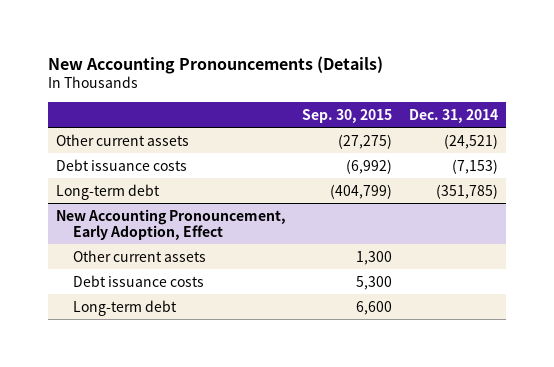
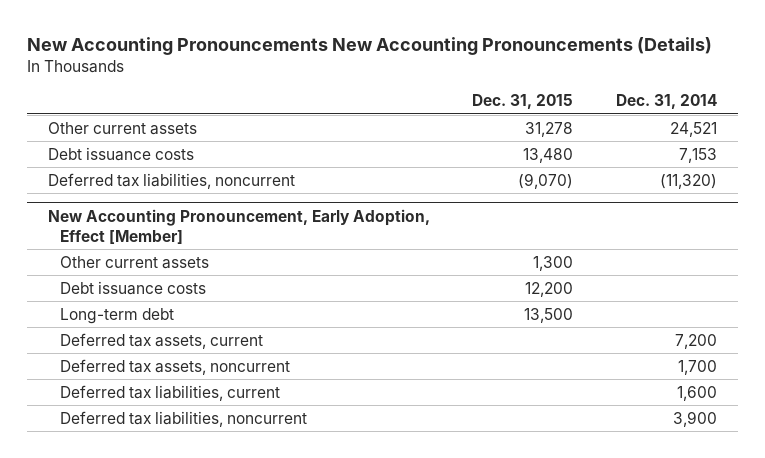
- New Accounting Pronouncements (Details)
+ New Accounting Pronouncements New Accounting Pronouncements (Details)
- | Sep. 30, 2015 | Dec. 31, 2014
+ | Dec. 31, 2015 | Dec. 31, 2014
- Other current assets | (27,275) | (24,521)
- Debt issuance costs | (6,992) | (7,153)
- Long-term debt | (404,799) | (351,785)
- New Accounting Pronouncement, Early Adoption, Effect
+ Other current assets | 31,278 | 24,521
+ Debt issuance costs | 13,480 | 7,153
+ Deferred tax liabilities, noncurrent | (9,070) | (11,320)
+ New Accounting Pronouncement, Early Adoption, Effect [Member]
+ Deferred tax assets, current | | 7,200
+ Deferred tax assets, noncurrent | | 1,700
+ Deferred tax liabilities, current | | 1,600
+ Deferred tax liabilities, noncurrent | | 3,900

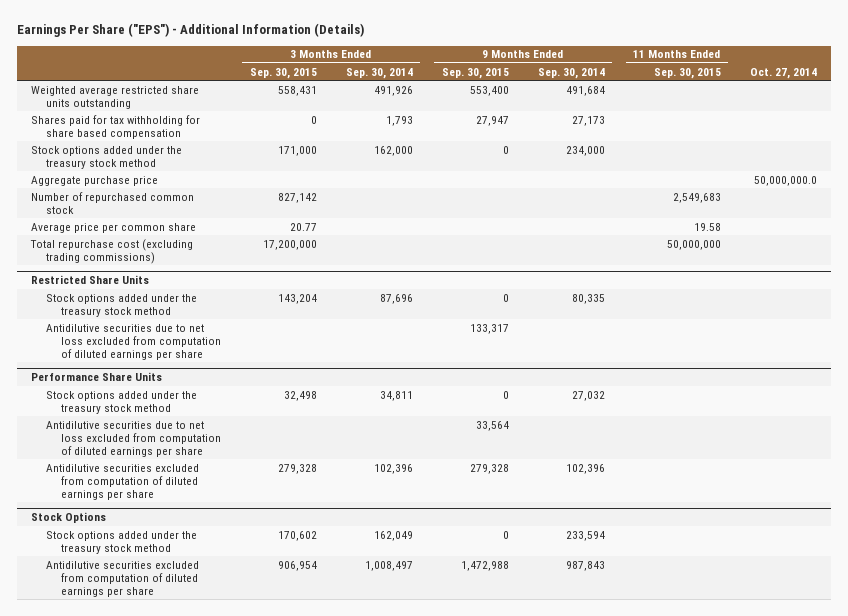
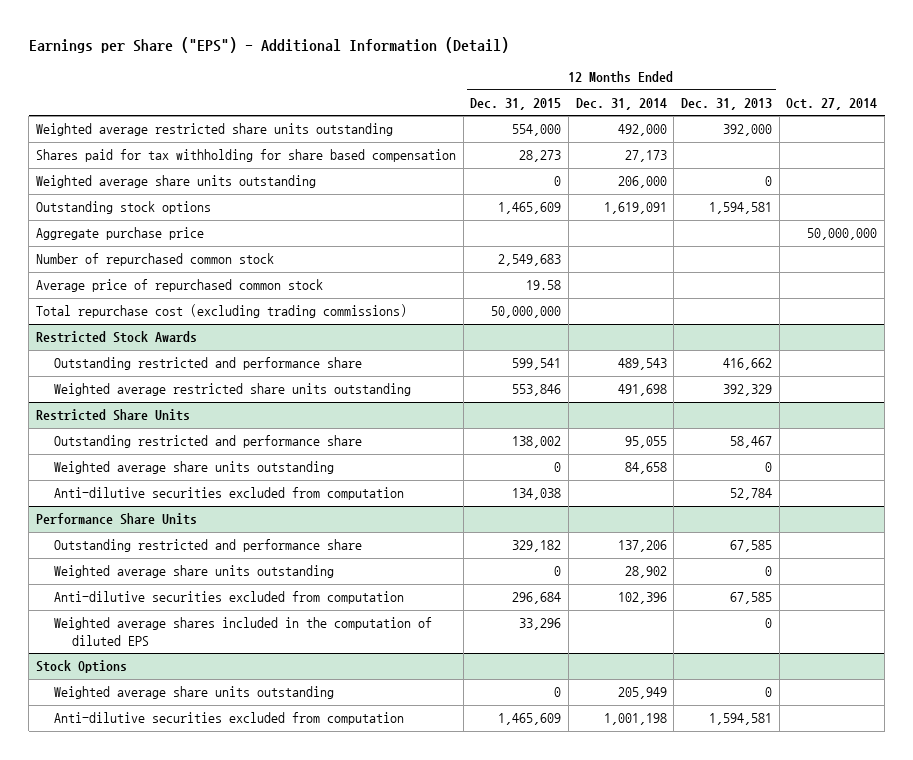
- Earnings Per Share ("EPS") - Additional Information (Details)
+ Earnings per Share ("EPS") - Additional Information (Detail)
- | 3 Months Ended Sep. 30, 2015 | 3 Months Ended Sep. 30, 2014 | 9 Months Ended Sep. 30, 2015 | 9 Months Ended Sep. 30, 2014 | 11 Months Ended Sep. 30, 2015 | Oct. 27, 2014
+ | 12 Months Ended Dec. 31, 2015 | 12 Months Ended Dec. 31, 2014 | 12 Months Ended Dec. 31, 2013 | Oct. 27, 2014
- Stock options added under the treasury stock method | 171,000 | 162,000 | 0 | 234,000 | |
- Aggregate purchase price | | | | | | 50,000,000.0
+ Weighted average share units outstanding | 0 | 206,000 | 0 |
+ Outstanding stock options | 1,465,609 | 1,619,091 | 1,594,581 |
+ Aggregate purchase price | | | | 50,000,000
- Average price per common share | 20.77 | | | | 19.58 |
+ Average price of repurchased common stock | 19.58 | | |
+ Restricted Stock Awards
+ Outstanding restricted and performance share | 599,541 | 489,543 | 416,662 |
+ Weighted average restricted share units outstanding | 553,846 | 491,698 | 392,329 |
@ Restricted Share Units
- Stock options added under the treasury stock method | 143,204 | 87,696 | 0 | 80,335 | |
- Antidilutive securities due to net loss excluded from computation of diluted earnings per share | | | 133,317 | | |
+ Outstanding restricted and performance share | 138,002 | 95,055 | 58,467 |
+ Weighted average share units outstanding | 0 | 84,658 | 0 |
+ Anti-dilutive securities excluded from computation | 134,038 | | 52,784 |
@ Performance Share Units
- Stock options added under the treasury stock method | 32,498 | 34,811 | 0 | 27,032 | |
- Antidilutive securities due to net loss excluded from computation of diluted earnings per share | | | 33,564 | | |
- Antidilutive securities excluded from computation of diluted earnings per share | 279,328 | 102,396 | 279,328 | 102,396 | |
+ Outstanding restricted and performance share | 329,182 | 137,206 | 67,585 |
+ Weighted average share units outstanding | 0 | 28,902 | 0 |
+ Anti-dilutive securities excluded from computation | 296,684 | 102,396 | 67,585 |
+ Weighted average shares included in the computation of diluted EPS | 33,296 | | 0 |
@ Stock Options
- Stock options added under the treasury stock method | 170,602 | 162,049 | 0 | 233,594 | |
- Antidilutive securities excluded from computation of diluted earnings per share | 906,954 | 1,008,497 | 1,472,988 | 987,843 | |
+ Weighted average share units outstanding | 0 | 205,949 | 0 |
+ Anti-dilutive securities excluded from computation | 1,465,609 | 1,001,198 | 1,594,581 |

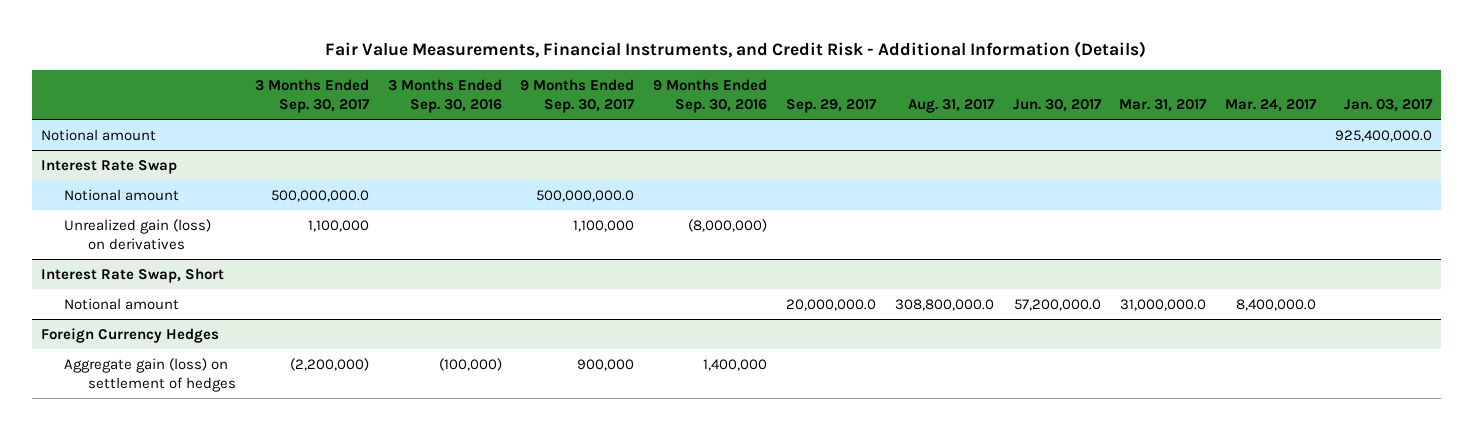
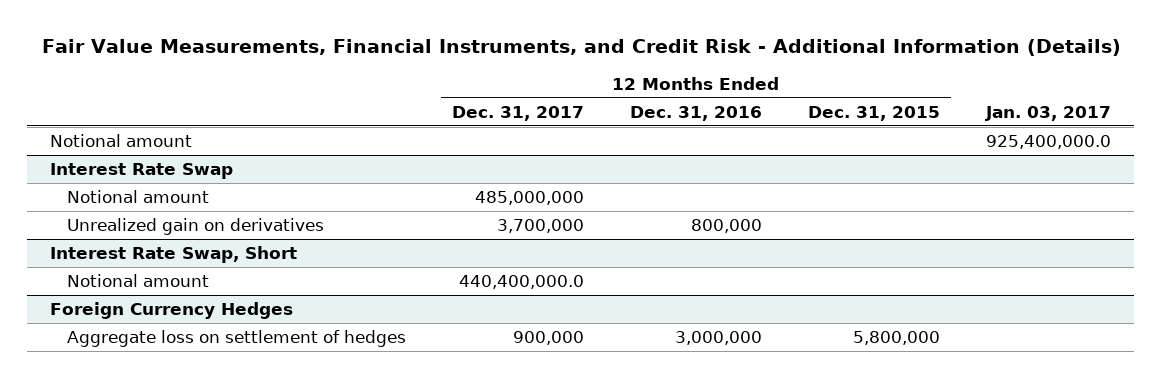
- | 3 Months Ended Sep. 30, 2017 | 3 Months Ended Sep. 30, 2016 | 9 Months Ended Sep. 30, 2017 | 9 Months Ended Sep. 30, 2016 | Sep. 29, 2017 | Aug. 31, 2017 | Jun. 30, 2017 | Mar. 31, 2017 | Mar. 24, 2017 | Jan. 03, 2017
+ | 12 Months Ended Dec. 31, 2017 | 12 Months Ended Dec. 31, 2016 | 12 Months Ended Dec. 31, 2015 | Jan. 03, 2017
@ Interest Rate Swap
- Unrealized gain (loss) on derivatives | 1,100,000 | | 1,100,000 | (8,000,000) | | | | | |
+ Unrealized gain on derivatives | 3,700,000 | 800,000 | |
@ Foreign Currency Hedges
- Aggregate gain (loss) on settlement of hedges | (2,200,000) | (100,000) | 900,000 | 1,400,000 | | | | | |
+ Aggregate loss on settlement of hedges | 900,000 | 3,000,000 | 5,800,000 |

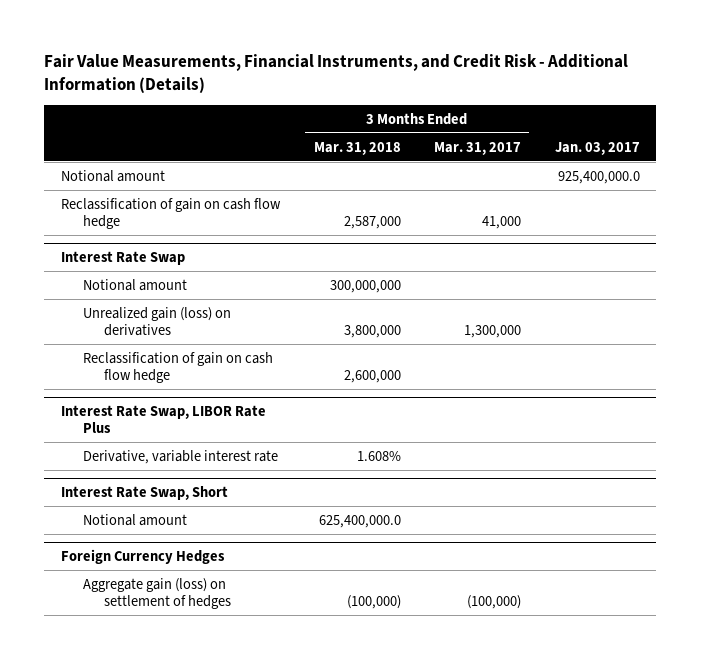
- | 12 Months Ended Dec. 31, 2017 | 12 Months Ended Dec. 31, 2016 | 12 Months Ended Dec. 31, 2015 | Jan. 03, 2017
+ | 3 Months Ended Mar. 31, 2018 | 3 Months Ended Mar. 31, 2017 | Jan. 03, 2017
+ Reclassification of gain on cash flow hedge | 2,587,000 | 41,000 |
@ Interest Rate Swap
- Unrealized gain on derivatives | 3,700,000 | 800,000 | |
+ Unrealized gain (loss) on derivatives | 3,800,000 | 1,300,000 |
+ Reclassification of gain on cash flow hedge | 2,600,000 | |
+ Interest Rate Swap, LIBOR Rate Plus
+ Derivative, variable interest rate | 1.608% | |
@ Foreign Currency Hedges
- Aggregate loss on settlement of hedges | 900,000 | 3,000,000 | 5,800,000 |
+ Aggregate gain (loss) on settlement of hedges | (100,000) | (100,000) |

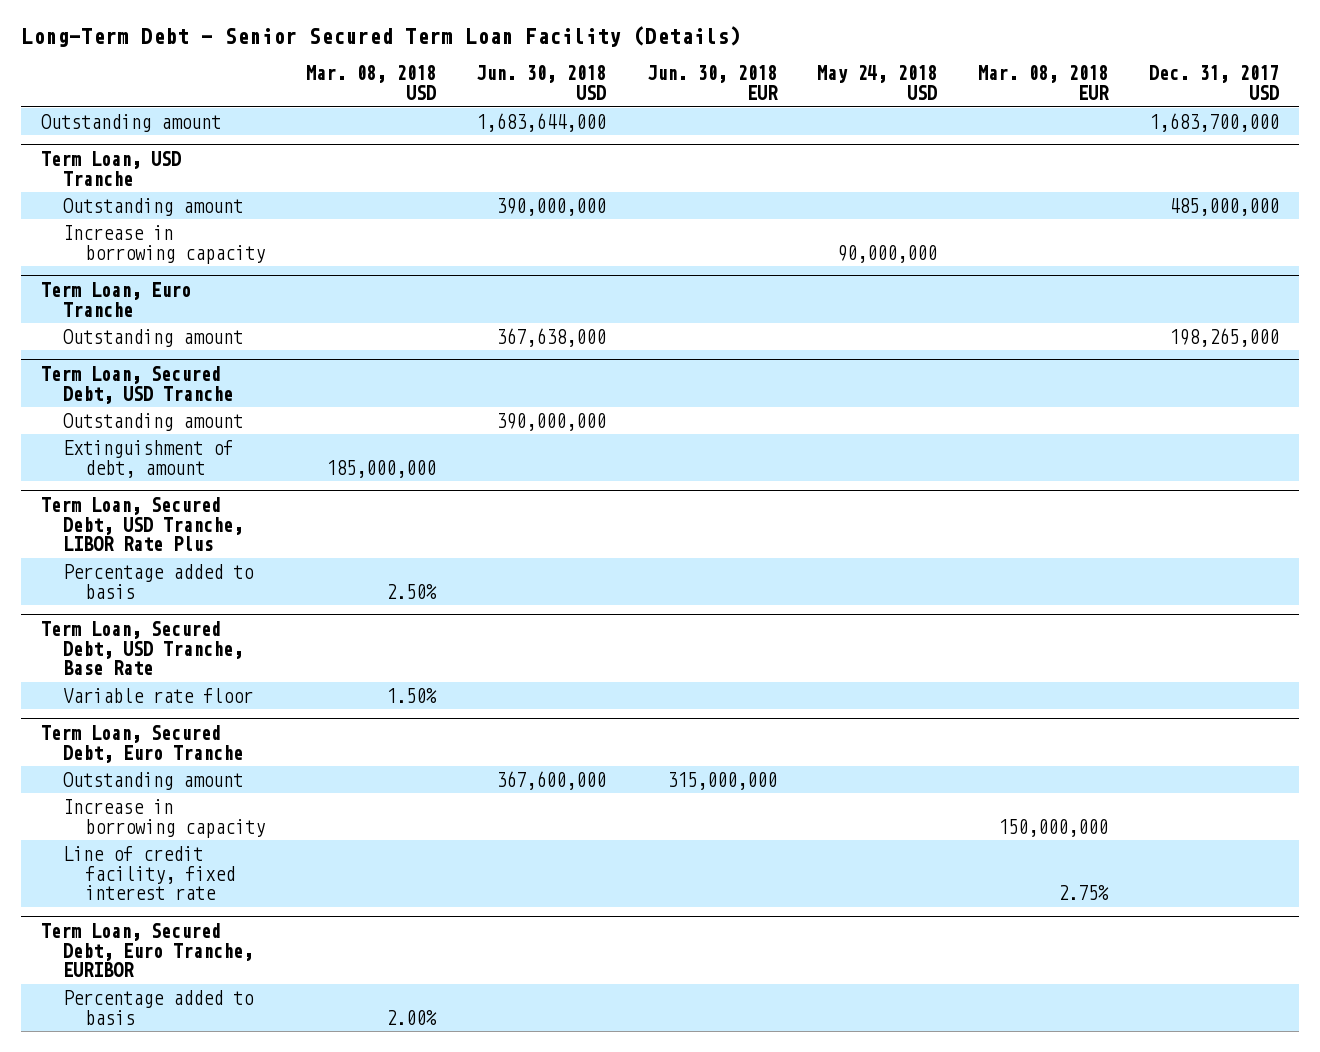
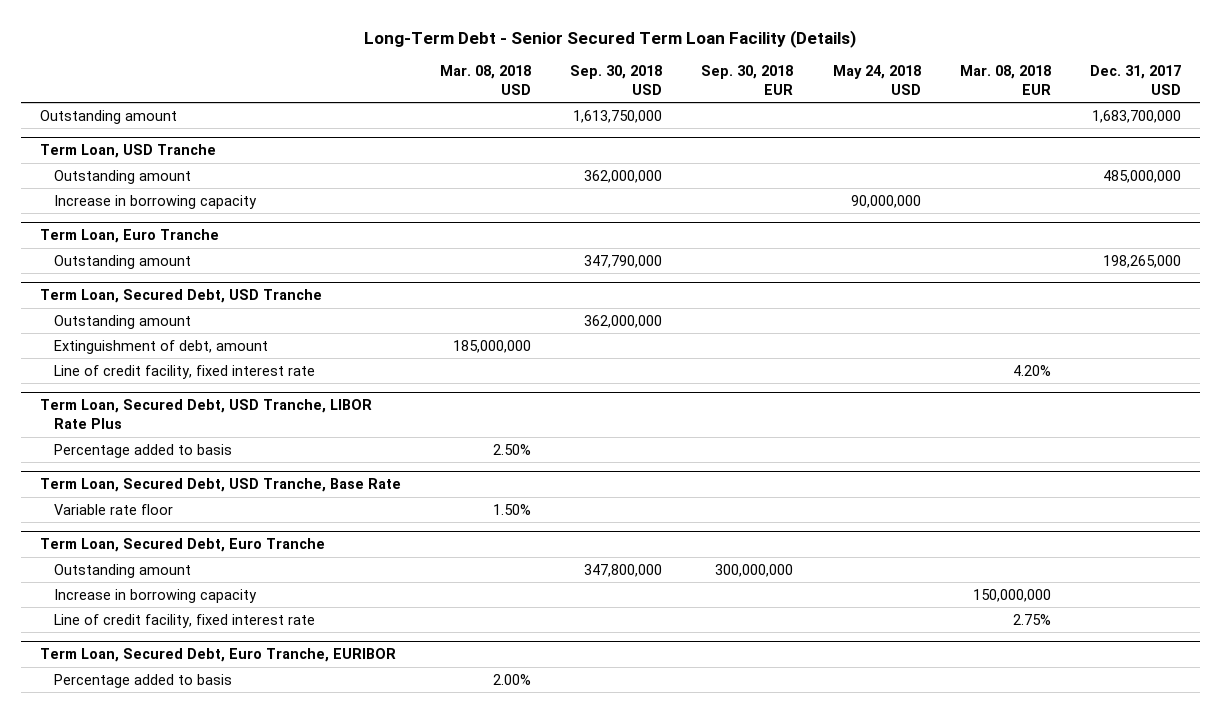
- | Mar. 08, 2018 USD | Jun. 30, 2018 USD | Jun. 30, 2018 EUR | May 24, 2018 USD | Mar. 08, 2018 EUR | Dec. 31, 2017 USD
+ | Mar. 08, 2018 USD | Sep. 30, 2018 USD | Sep. 30, 2018 EUR | May 24, 2018 USD | Mar. 08, 2018 EUR | Dec. 31, 2017 USD
@ Term Loan, Secured Debt, USD Tranche
+ Line of credit facility, fixed interest rate | | | | | 4.20% |

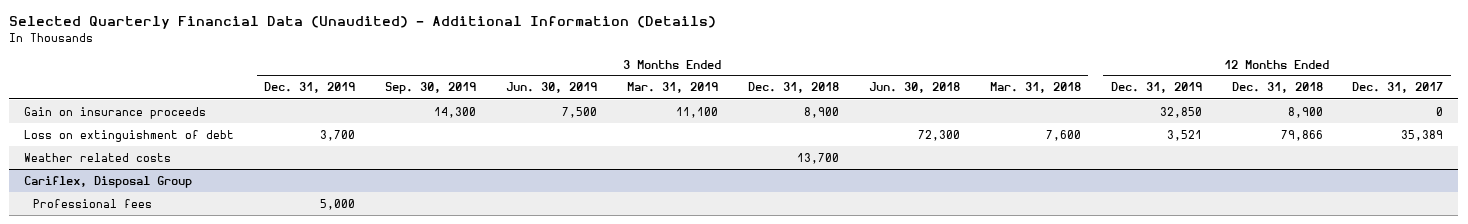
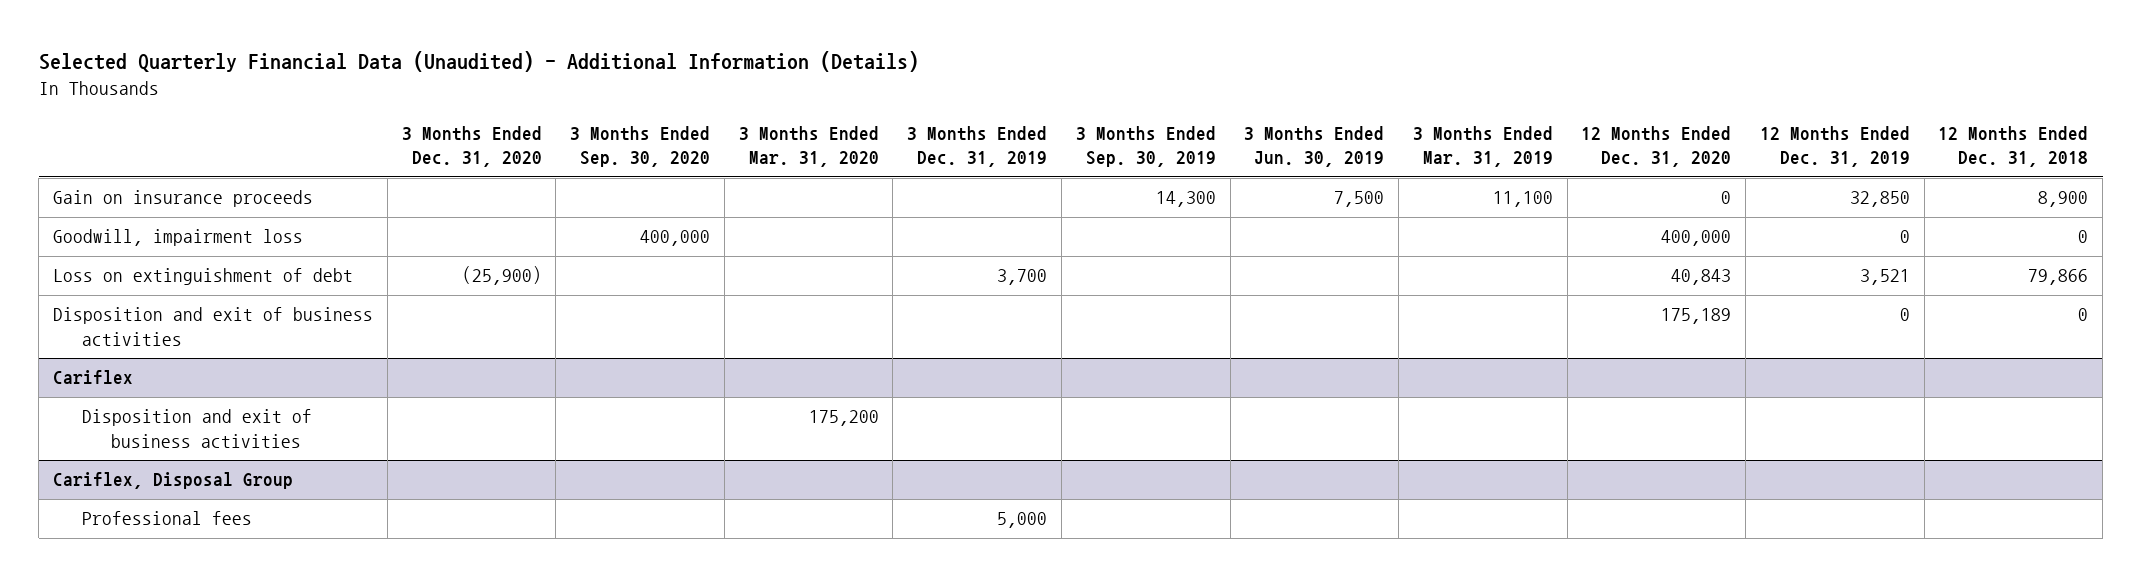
- | 3 Months Ended Dec. 31, 2019 | 3 Months Ended Sep. 30, 2019 | 3 Months Ended Jun. 30, 2019 | 3 Months Ended Mar. 31, 2019 | 3 Months Ended Dec. 31, 2018 | 3 Months Ended Jun. 30, 2018 | 3 Months Ended Mar. 31, 2018 | 12 Months Ended Dec. 31, 2019 | 12 Months Ended Dec. 31, 2018 | 12 Months Ended Dec. 31, 2017
+ | 3 Months Ended Dec. 31, 2020 | 3 Months Ended Sep. 30, 2020 | 3 Months Ended Mar. 31, 2020 | 3 Months Ended Dec. 31, 2019 | 3 Months Ended Sep. 30, 2019 | 3 Months Ended Jun. 30, 2019 | 3 Months Ended Mar. 31, 2019 | 12 Months Ended Dec. 31, 2020 | 12 Months Ended Dec. 31, 2019 | 12 Months Ended Dec. 31, 2018
+ Goodwill, impairment loss | | 400,000 | | | | | | 400,000 | 0 | 0
- Weather related costs | | | | | 13,700 | | | | |
+ Disposition and exit of business activities | | | | | | | | 175,189 | 0 | 0
+ Cariflex
+ Disposition and exit of business activities | | | 175,200 | | | | | | |

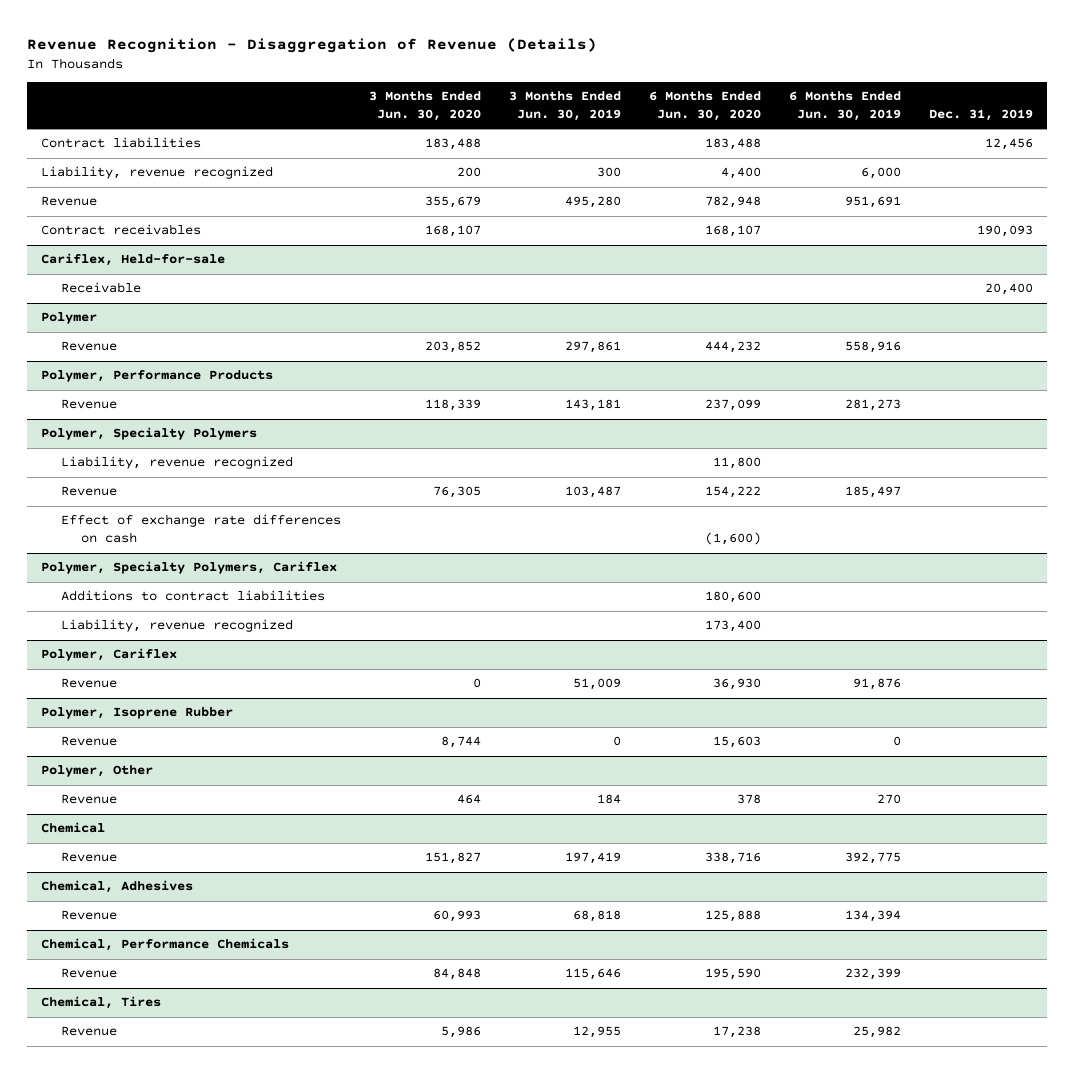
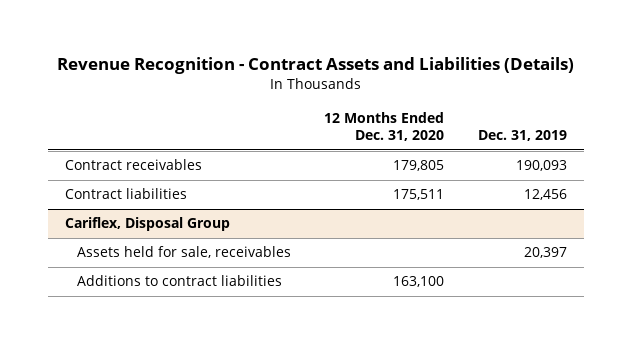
- Revenue Recognition - Disaggregation of Revenue (Details)
+ Revenue Recognition - Contract Assets and Liabilities (Details)
- | 3 Months Ended Jun. 30, 2020 | 3 Months Ended Jun. 30, 2019 | 6 Months Ended Jun. 30, 2020 | 6 Months Ended Jun. 30, 2019 | Dec. 31, 2019
+ | 12 Months Ended Dec. 31, 2020 | Dec. 31, 2019
- Liability, revenue recognized | 200 | 300 | 4,400 | 6,000 |
- Revenue | 355,679 | 495,280 | 782,948 | 951,691 |
- Cariflex, Held-for-sale
- Receivable | | | | | 20,400
- Polymer
- Revenue | 203,852 | 297,861 | 444,232 | 558,916 |
- Polymer, Performance Products
- Revenue | 118,339 | 143,181 | 237,099 | 281,273 |
- Polymer, Specialty Polymers
- Liability, revenue recognized | | | 11,800 | |
- Revenue | 76,305 | 103,487 | 154,222 | 185,497 |
- Effect of exchange rate differences on cash | | | (1,600) | |
- Polymer, Specialty Polymers, Cariflex
- Additions to contract liabilities | | | 180,600 | |
- Liability, revenue recognized | | | 173,400 | |
- Polymer, Cariflex
- Revenue | 0 | 51,009 | 36,930 | 91,876 |
- Polymer, Isoprene Rubber
- Revenue | 8,744 | 0 | 15,603 | 0 |
- Polymer, Other
- Revenue | 464 | 184 | 378 | 270 |
- Chemical
- Revenue | 151,827 | 197,419 | 338,716 | 392,775 |
- Chemical, Adhesives
- Revenue | 60,993 | 68,818 | 125,888 | 134,394 |
- Chemical, Performance Chemicals
- Revenue | 84,848 | 115,646 | 195,590 | 232,399 |
- Chemical, Tires
- Revenue | 5,986 | 12,955 | 17,238 | 25,982 |
moved down: Contract liabilities | 175,511 | 12,456
+ Cariflex, Disposal Group
+ Assets held for sale, receivables | | 20,397
+ Additions to contract liabilities | 163,100 |

